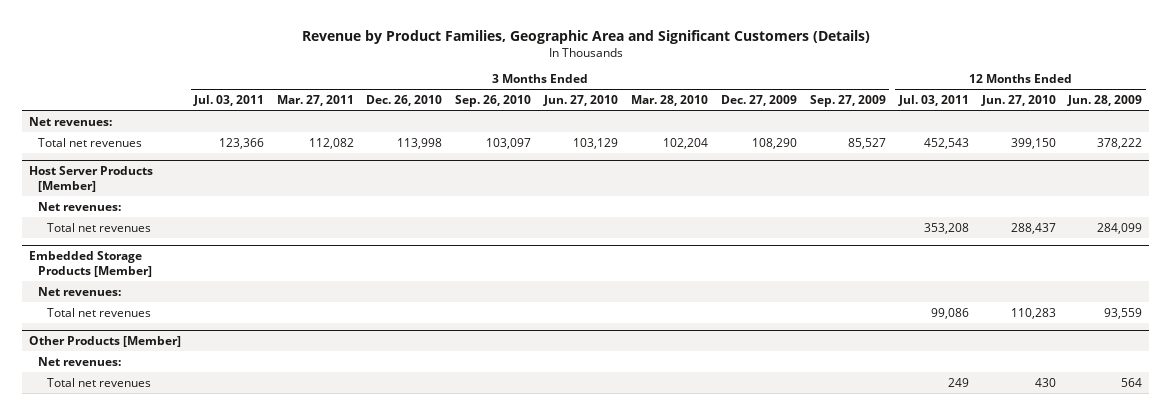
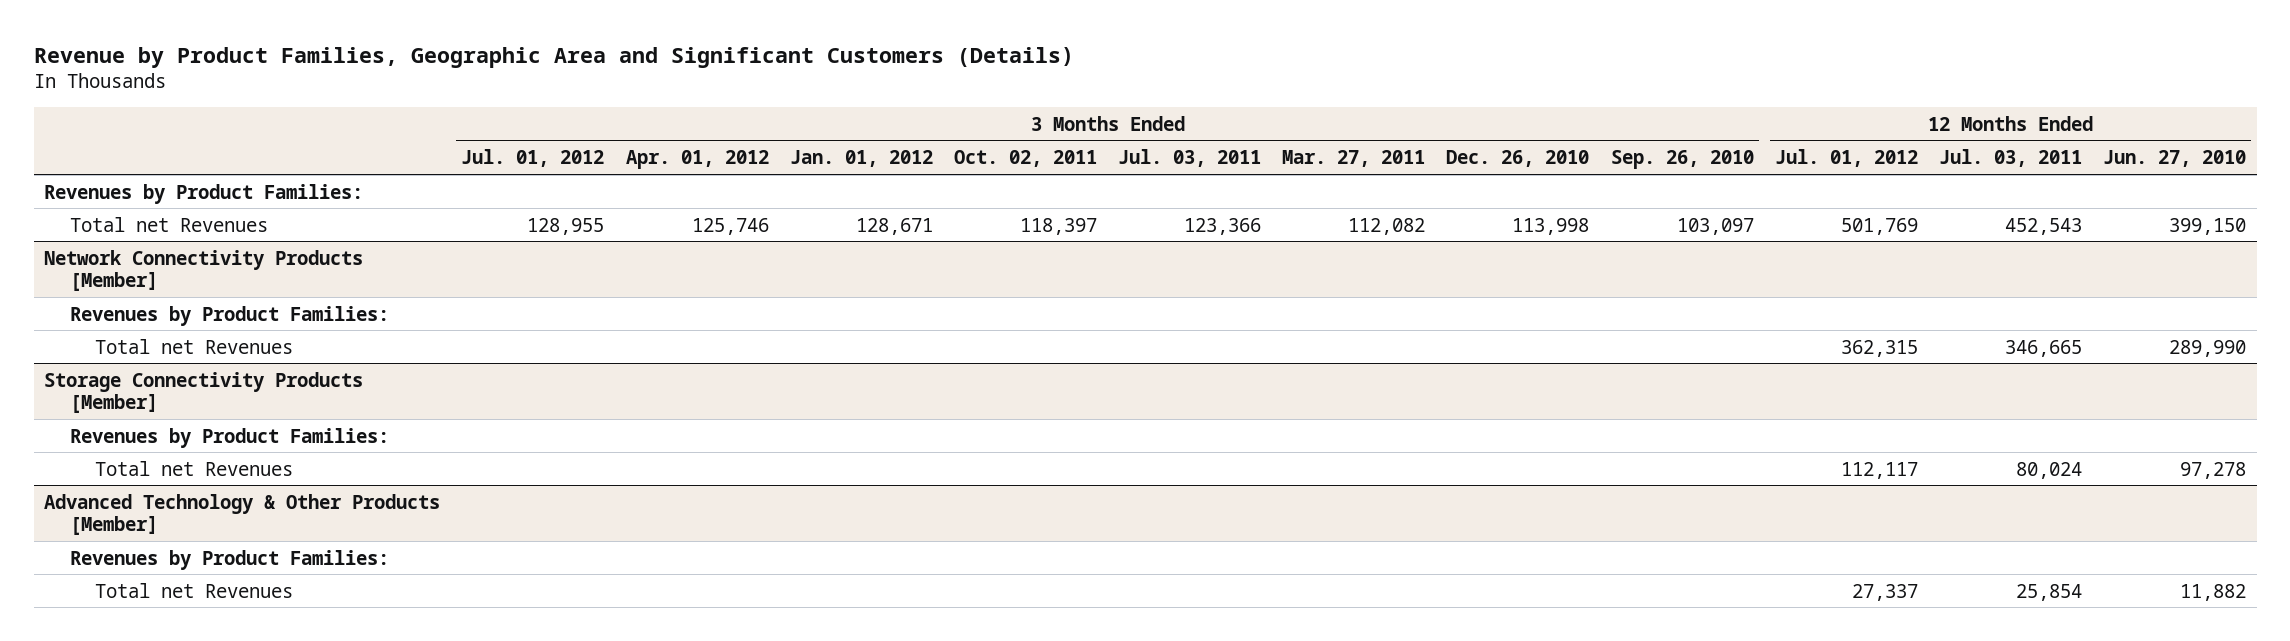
- | 3 Months Ended Jul. 03, 2011 | 3 Months Ended Mar. 27, 2011 | 3 Months Ended Dec. 26, 2010 | 3 Months Ended Sep. 26, 2010 | 3 Months Ended Jun. 27, 2010 | 3 Months Ended Mar. 28, 2010 | 3 Months Ended Dec. 27, 2009 | 3 Months Ended Sep. 27, 2009 | 12 Months Ended Jul. 03, 2011 | 12 Months Ended Jun. 27, 2010 | 12 Months Ended Jun. 28, 2009
+ | 3 Months Ended Jul. 01, 2012 | 3 Months Ended Apr. 01, 2012 | 3 Months Ended Jan. 01, 2012 | 3 Months Ended Oct. 02, 2011 | 3 Months Ended Jul. 03, 2011 | 3 Months Ended Mar. 27, 2011 | 3 Months Ended Dec. 26, 2010 | 3 Months Ended Sep. 26, 2010 | 12 Months Ended Jul. 01, 2012 | 12 Months Ended Jul. 03, 2011 | 12 Months Ended Jun. 27, 2010
- Net revenues:
- Total net revenues | 123,366 | 112,082 | 113,998 | 103,097 | 103,129 | 102,204 | 108,290 | 85,527 | 452,543 | 399,150 | 378,222
- Host Server Products [Member]
- Net revenues:
- Total net revenues | | | | | | | | | 353,208 | 288,437 | 284,099
- Embedded Storage Products [Member]
- Net revenues:
- Total net revenues | | | | | | | | | 99,086 | 110,283 | 93,559
- Other Products [Member]
- Net revenues:
- Total net revenues | | | | | | | | | 249 | 430 | 564
+ Revenues by Product Families:
+ Total net Revenues | 128,955 | 125,746 | 128,671 | 118,397 | 123,366 | 112,082 | 113,998 | 103,097 | 501,769 | 452,543 | 399,150
+ Network Connectivity Products [Member]
+ Revenues by Product Families:
+ Total net Revenues | | | | | | | | | 362,315 | 346,665 | 289,990
+ Storage Connectivity Products [Member]
+ Revenues by Product Families:
+ Total net Revenues | | | | | | | | | 112,117 | 80,024 | 97,278
+ Advanced Technology & Other Products [Member]
+ Revenues by Product Families:
+ Total net Revenues | | | | | | | | | 27,337 | 25,854 | 11,882

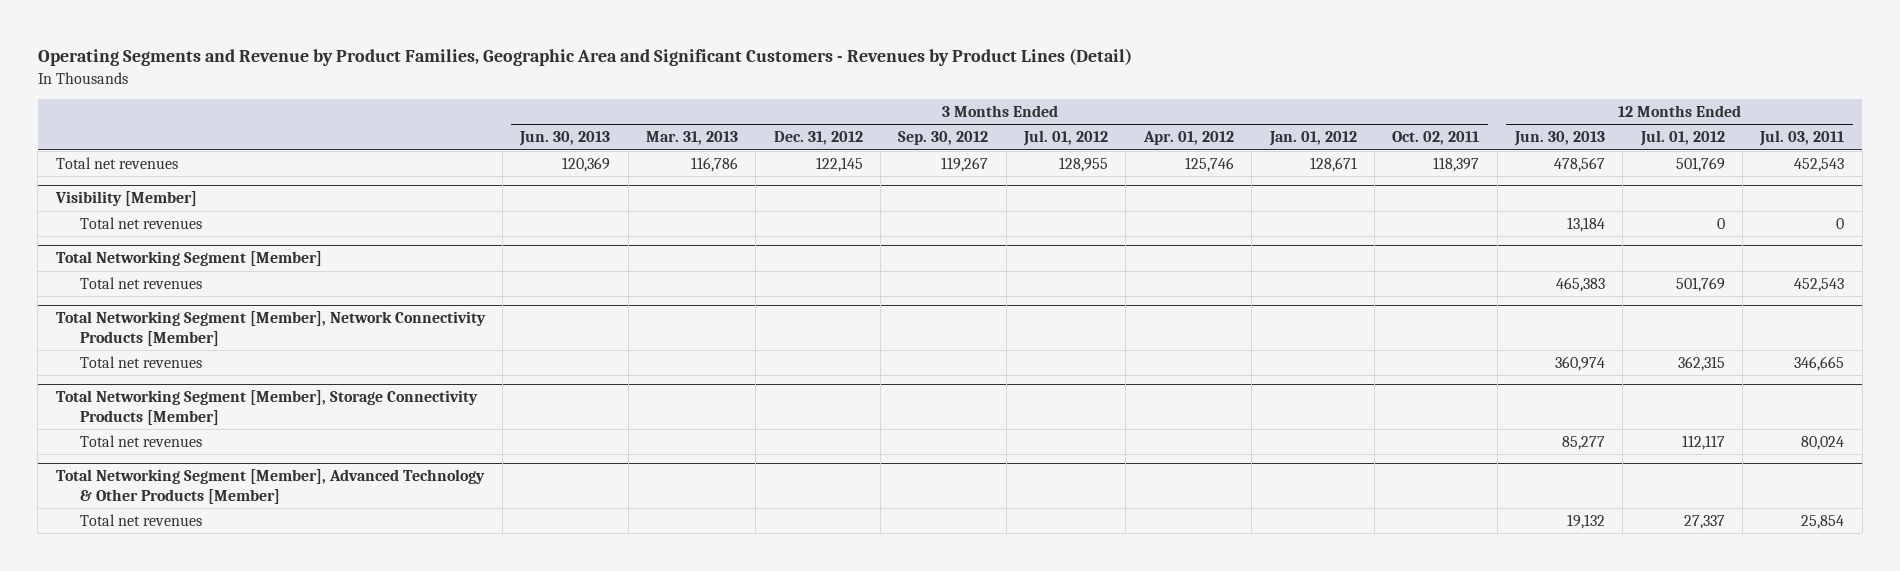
- Revenue by Product Families, Geographic Area and Significant Customers (Details)
+ Operating Segments and Revenue by Product Families, Geographic Area and Significant Customers - Revenues by Product Lines (Detail)
- | 3 Months Ended Jul. 01, 2012 | 3 Months Ended Apr. 01, 2012 | 3 Months Ended Jan. 01, 2012 | 3 Months Ended Oct. 02, 2011 | 3 Months Ended Jul. 03, 2011 | 3 Months Ended Mar. 27, 2011 | 3 Months Ended Dec. 26, 2010 | 3 Months Ended Sep. 26, 2010 | 12 Months Ended Jul. 01, 2012 | 12 Months Ended Jul. 03, 2011 | 12 Months Ended Jun. 27, 2010
+ | 3 Months Ended Jun. 30, 2013 | 3 Months Ended Mar. 31, 2013 | 3 Months Ended Dec. 31, 2012 | 3 Months Ended Sep. 30, 2012 | 3 Months Ended Jul. 01, 2012 | 3 Months Ended Apr. 01, 2012 | 3 Months Ended Jan. 01, 2012 | 3 Months Ended Oct. 02, 2011 | 12 Months Ended Jun. 30, 2013 | 12 Months Ended Jul. 01, 2012 | 12 Months Ended Jul. 03, 2011
- Revenues by Product Families:
- Total net Revenues | 128,955 | 125,746 | 128,671 | 118,397 | 123,366 | 112,082 | 113,998 | 103,097 | 501,769 | 452,543 | 399,150
- Network Connectivity Products [Member]
- Revenues by Product Families:
- Total net Revenues | | | | | | | | | 362,315 | 346,665 | 289,990
- Storage Connectivity Products [Member]
- Revenues by Product Families:
- Total net Revenues | | | | | | | | | 112,117 | 80,024 | 97,278
- Advanced Technology & Other Products [Member]
- Revenues by Product Families:
- Total net Revenues | | | | | | | | | 27,337 | 25,854 | 11,882
+ Total net revenues | 120,369 | 116,786 | 122,145 | 119,267 | 128,955 | 125,746 | 128,671 | 118,397 | 478,567 | 501,769 | 452,543
+ Visibility [Member]
+ Total net revenues | | | | | | | | | 13,184 | 0 | 0
+ Total Networking Segment [Member]
+ Total net revenues | | | | | | | | | 465,383 | 501,769 | 452,543
+ Total Networking Segment [Member], Network Connectivity Products [Member]
+ Total net revenues | | | | | | | | | 360,974 | 362,315 | 346,665
+ Total Networking Segment [Member], Storage Connectivity Products [Member]
+ Total net revenues | | | | | | | | | 85,277 | 112,117 | 80,024
+ Total Networking Segment [Member], Advanced Technology & Other Products [Member]
+ Total net revenues | | | | | | | | | 19,132 | 27,337 | 25,854

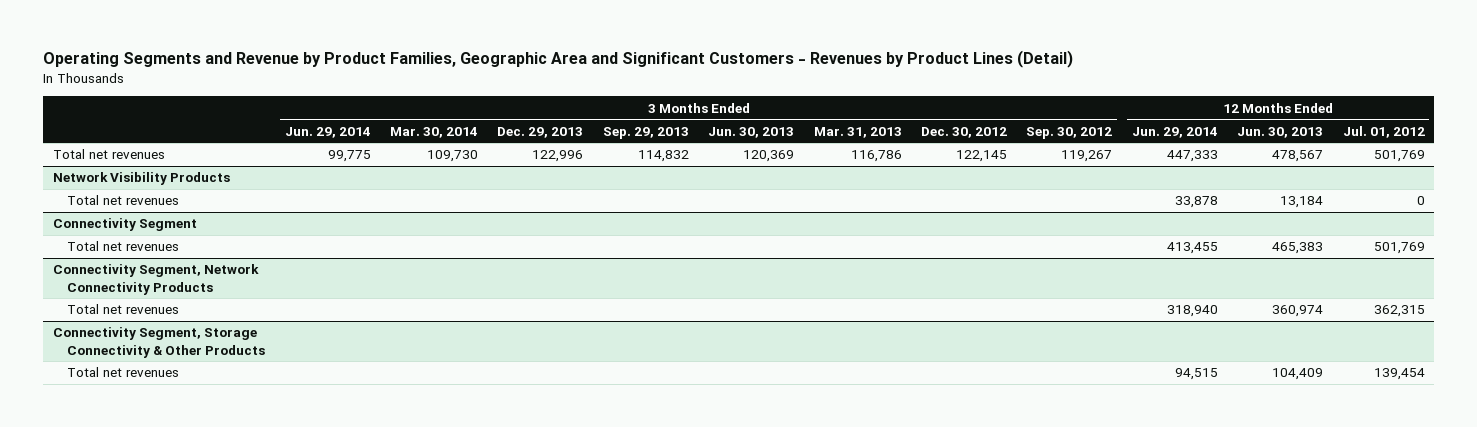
- | 3 Months Ended Jun. 30, 2013 | 3 Months Ended Mar. 31, 2013 | 3 Months Ended Dec. 31, 2012 | 3 Months Ended Sep. 30, 2012 | 3 Months Ended Jul. 01, 2012 | 3 Months Ended Apr. 01, 2012 | 3 Months Ended Jan. 01, 2012 | 3 Months Ended Oct. 02, 2011 | 12 Months Ended Jun. 30, 2013 | 12 Months Ended Jul. 01, 2012 | 12 Months Ended Jul. 03, 2011
+ | 3 Months Ended Jun. 29, 2014 | 3 Months Ended Mar. 30, 2014 | 3 Months Ended Dec. 29, 2013 | 3 Months Ended Sep. 29, 2013 | 3 Months Ended Jun. 30, 2013 | 3 Months Ended Mar. 31, 2013 | 3 Months Ended Dec. 30, 2012 | 3 Months Ended Sep. 30, 2012 | 12 Months Ended Jun. 29, 2014 | 12 Months Ended Jun. 30, 2013 | 12 Months Ended Jul. 01, 2012
- Visibility [Member]
+ Network Visibility Products
- Total Networking Segment [Member]
+ Connectivity Segment
- Total Networking Segment [Member], Network Connectivity Products [Member]
+ Connectivity Segment, Network Connectivity Products
- Total Networking Segment [Member], Storage Connectivity Products [Member]
- Total net revenues | | | | | | | | | 85,277 | 112,117 | 80,024
- Total Networking Segment [Member], Advanced Technology & Other Products [Member]
- Total net revenues | | | | | | | | | 19,132 | 27,337 | 25,854
+ Connectivity Segment, Storage Connectivity & Other Products
+ Total net revenues | | | | | | | | | 94,515 | 104,409 | 139,454

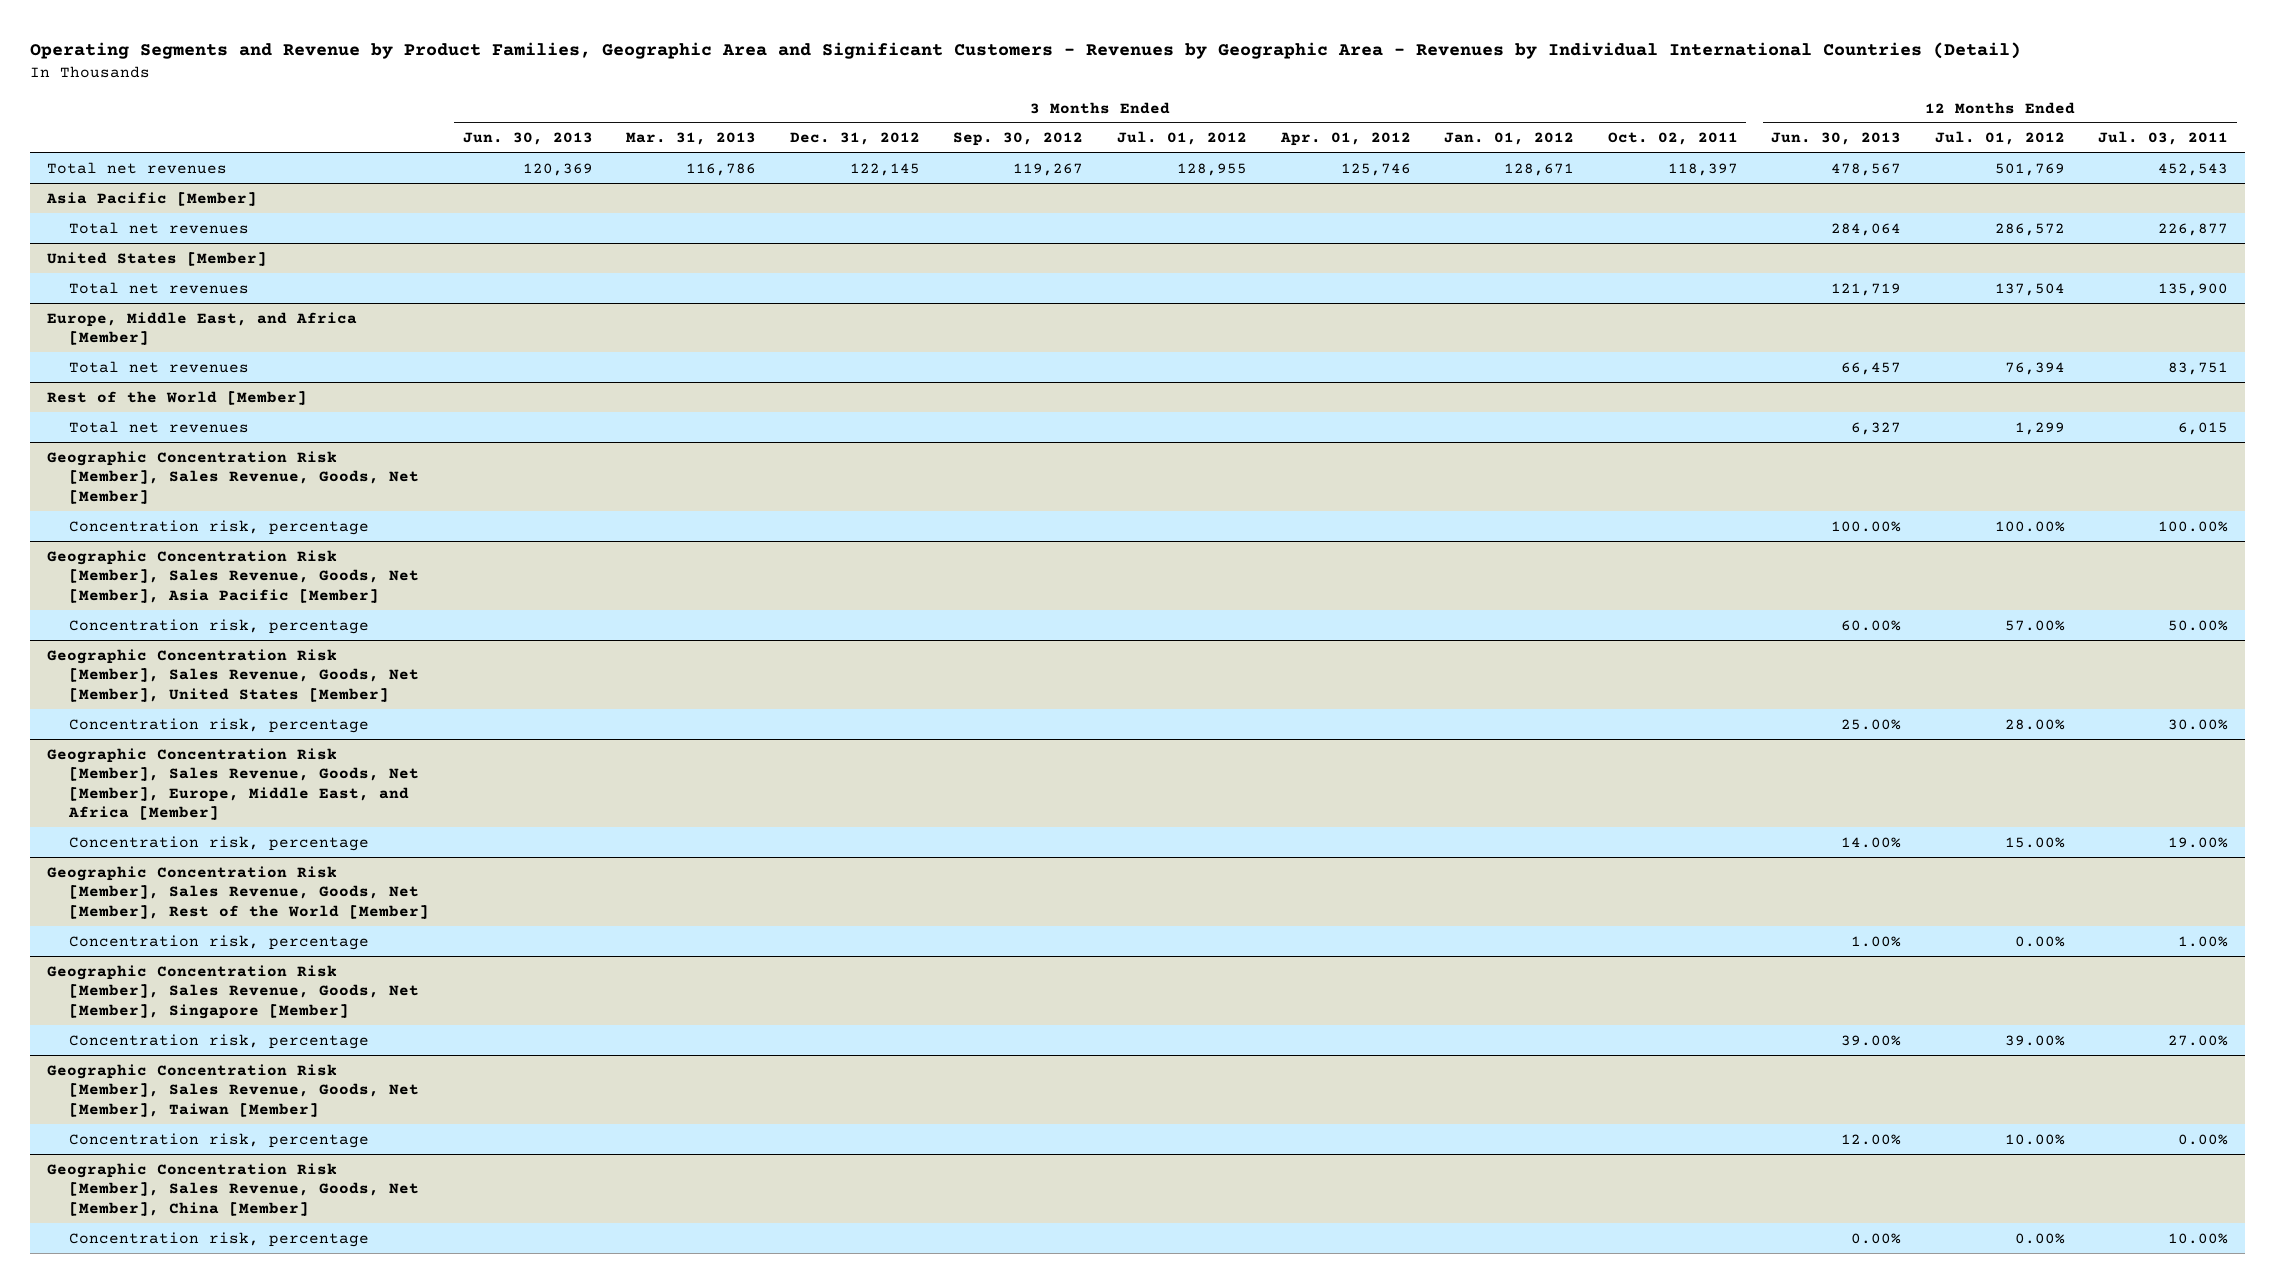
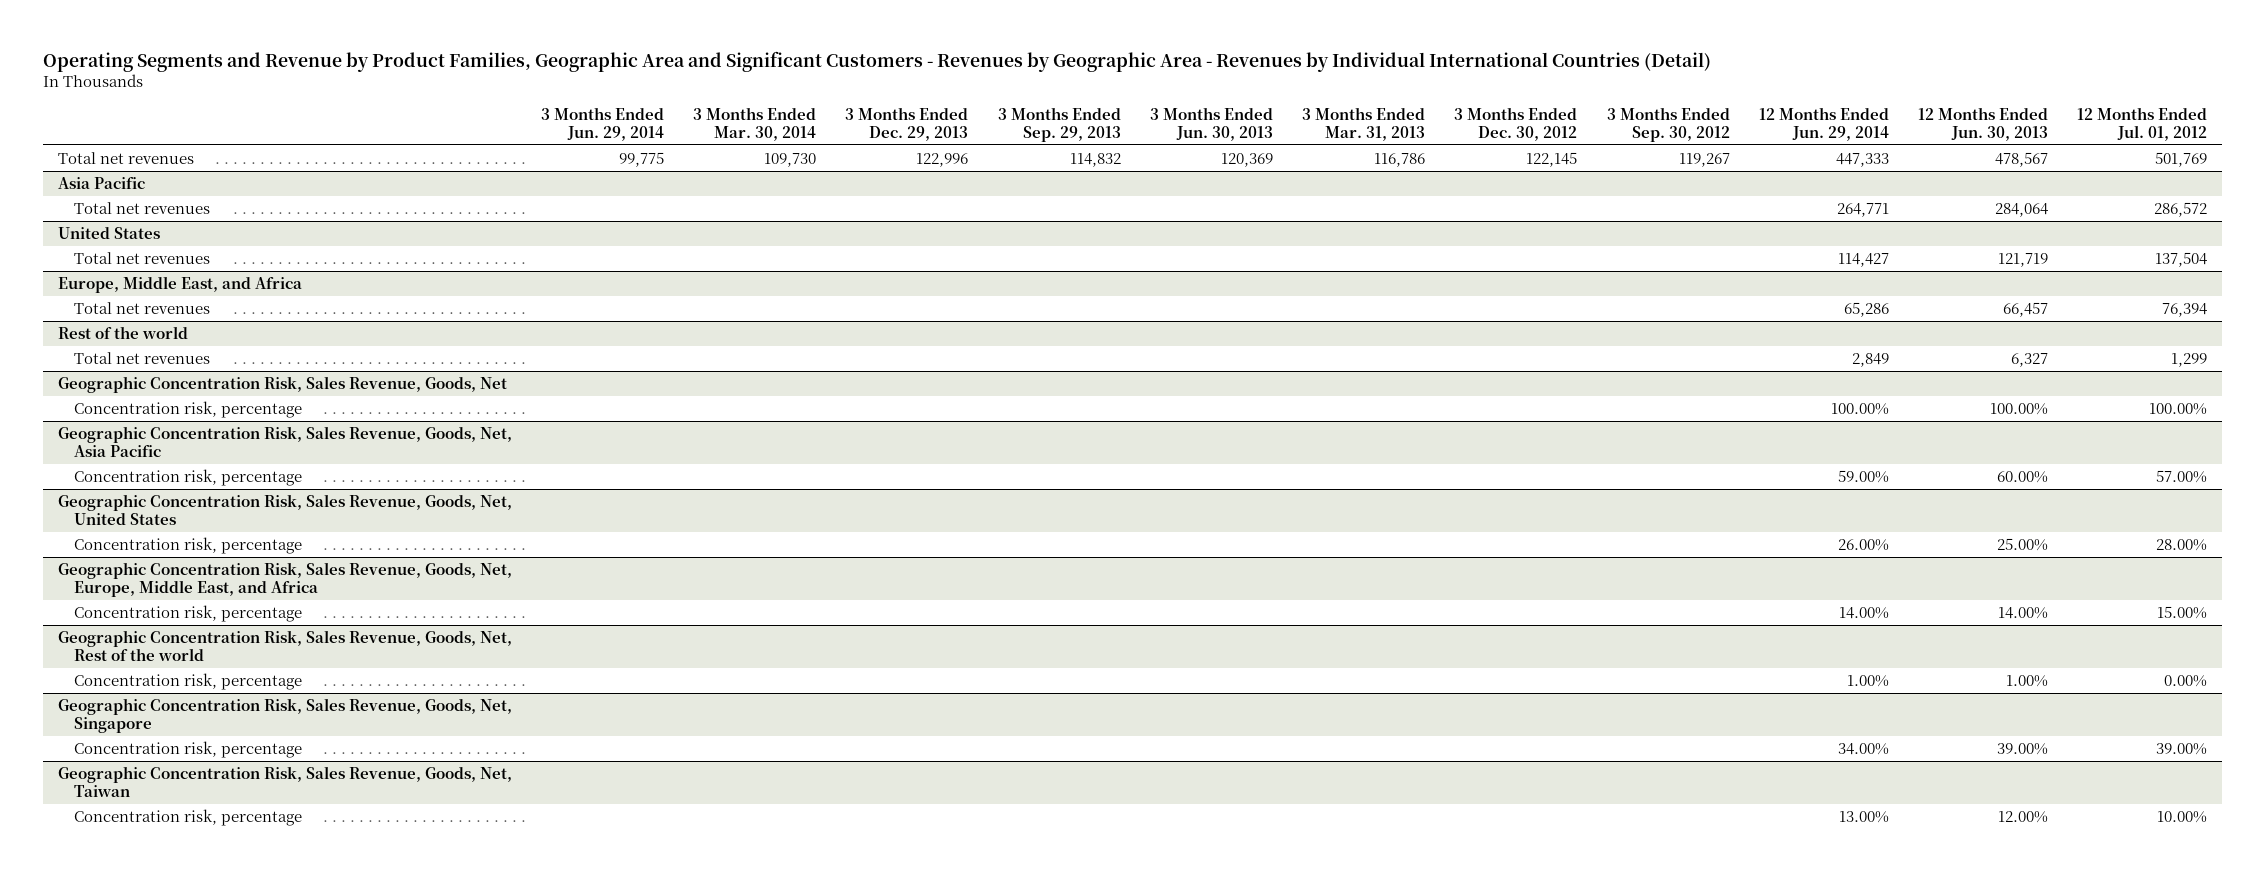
- | 3 Months Ended Jun. 30, 2013 | 3 Months Ended Mar. 31, 2013 | 3 Months Ended Dec. 31, 2012 | 3 Months Ended Sep. 30, 2012 | 3 Months Ended Jul. 01, 2012 | 3 Months Ended Apr. 01, 2012 | 3 Months Ended Jan. 01, 2012 | 3 Months Ended Oct. 02, 2011 | 12 Months Ended Jun. 30, 2013 | 12 Months Ended Jul. 01, 2012 | 12 Months Ended Jul. 03, 2011
+ | 3 Months Ended Jun. 29, 2014 | 3 Months Ended Mar. 30, 2014 | 3 Months Ended Dec. 29, 2013 | 3 Months Ended Sep. 29, 2013 | 3 Months Ended Jun. 30, 2013 | 3 Months Ended Mar. 31, 2013 | 3 Months Ended Dec. 30, 2012 | 3 Months Ended Sep. 30, 2012 | 12 Months Ended Jun. 29, 2014 | 12 Months Ended Jun. 30, 2013 | 12 Months Ended Jul. 01, 2012
- Asia Pacific [Member]
+ Asia Pacific
- United States [Member]
+ United States
- Europe, Middle East, and Africa [Member]
+ Europe, Middle East, and Africa
- Rest of the World [Member]
+ Rest of the world
- Geographic Concentration Risk [Member], Sales Revenue, Goods, Net [Member]
+ Geographic Concentration Risk, Sales Revenue, Goods, Net
- Geographic Concentration Risk [Member], Sales Revenue, Goods, Net [Member], Asia Pacific [Member]
+ Geographic Concentration Risk, Sales Revenue, Goods, Net, Asia Pacific
- Geographic Concentration Risk [Member], Sales Revenue, Goods, Net [Member], United States [Member]
+ Geographic Concentration Risk, Sales Revenue, Goods, Net, United States
- Geographic Concentration Risk [Member], Sales Revenue, Goods, Net [Member], Europe, Middle East, and Africa [Member]
+ Geographic Concentration Risk, Sales Revenue, Goods, Net, Europe, Middle East, and Africa
- Geographic Concentration Risk [Member], Sales Revenue, Goods, Net [Member], Rest of the World [Member]
+ Geographic Concentration Risk, Sales Revenue, Goods, Net, Rest of the world
- Geographic Concentration Risk [Member], Sales Revenue, Goods, Net [Member], Singapore [Member]
+ Geographic Concentration Risk, Sales Revenue, Goods, Net, Singapore
- Geographic Concentration Risk [Member], Sales Revenue, Goods, Net [Member], Taiwan [Member]
+ Geographic Concentration Risk, Sales Revenue, Goods, Net, Taiwan
- Geographic Concentration Risk [Member], Sales Revenue, Goods, Net [Member], China [Member]
- Concentration risk, percentage | | | | | | | | | 0.00% | 0.00% | 10.00%

